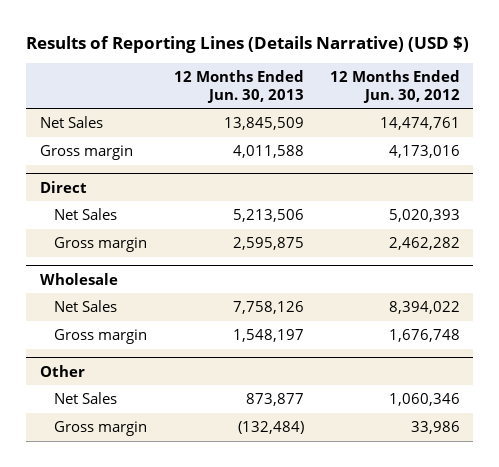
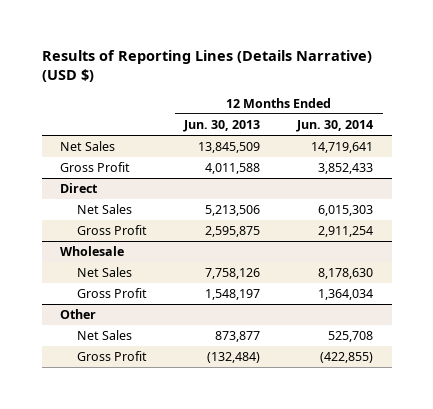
- | 12 Months Ended Jun. 30, 2013 | 12 Months Ended Jun. 30, 2012
+ | 12 Months Ended Jun. 30, 2013 | 12 Months Ended Jun. 30, 2014
- Gross margin | 4,011,588 | 4,173,016
+ Gross Profit | 4,011,588 | 3,852,433
@ Direct
- Gross margin | 2,595,875 | 2,462,282
+ Gross Profit | 2,595,875 | 2,911,254
@ Wholesale
- Gross margin | 1,548,197 | 1,676,748
+ Gross Profit | 1,548,197 | 1,364,034
@ Other
- Gross margin | (132,484) | 33,986
+ Gross Profit | (132,484) | (422,855)

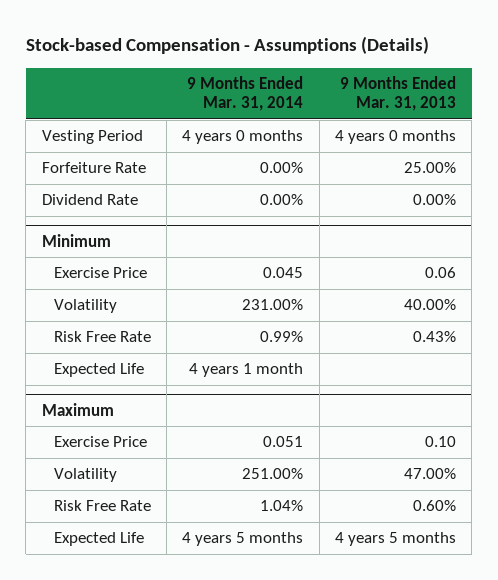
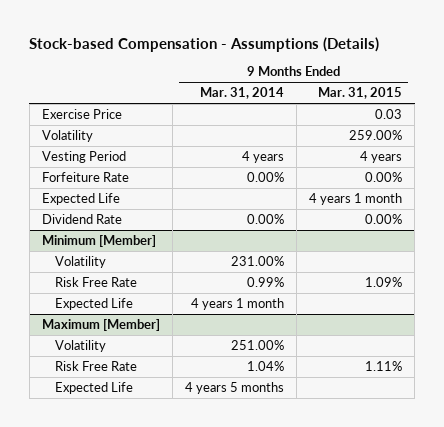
- | 9 Months Ended Mar. 31, 2014 | 9 Months Ended Mar. 31, 2013
+ | 9 Months Ended Mar. 31, 2014 | 9 Months Ended Mar. 31, 2015
- Vesting Period | 4 years 0 months | 4 years 0 months
+ Exercise Price | | 0.03
+ Volatility | | 259.00%
+ Vesting Period | 4 years | 4 years
+ Expected Life | | 4 years 1 month
- Minimum
- Exercise Price | 0.045 | 0.06
+ Minimum [Member]
- Maximum
- Exercise Price | 0.051 | 0.10
+ Maximum [Member]

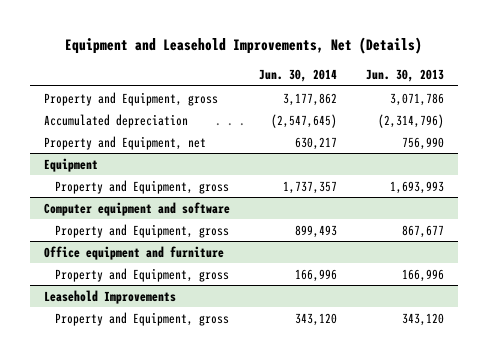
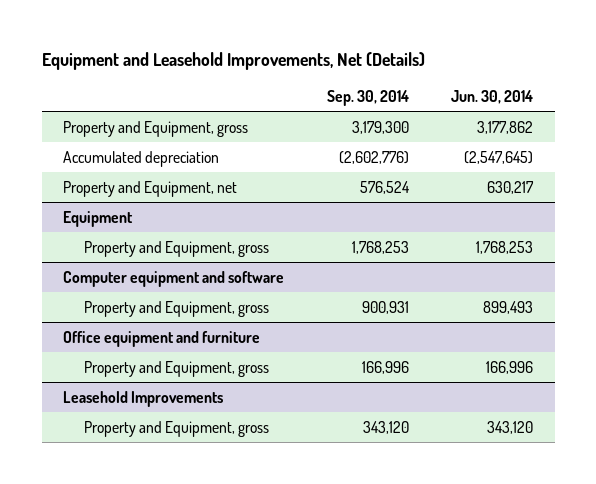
- | Jun. 30, 2014 | Jun. 30, 2013
+ | Sep. 30, 2014 | Jun. 30, 2014
@ Equipment
- Property and Equipment, gross | 1,737,357 | 1,693,993
+ Property and Equipment, gross | 1,768,253 | 1,768,253

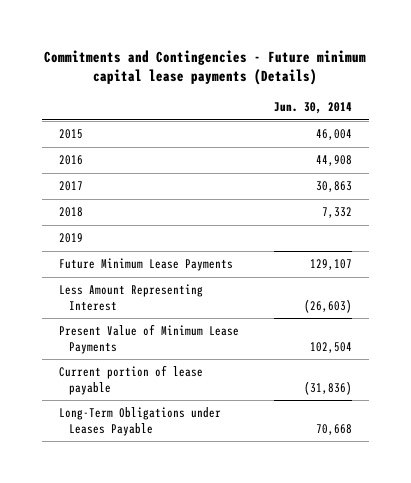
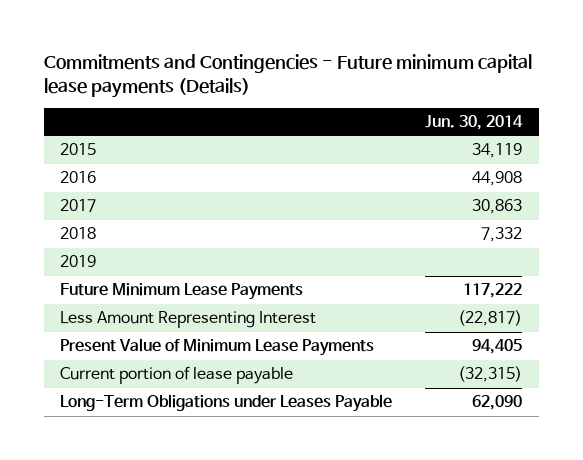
- 2015 | 46,004
+ 2015 | 34,119
- Future Minimum Lease Payments | 129,107
- Less Amount Representing Interest | (26,603)
- Present Value of Minimum Lease Payments | 102,504
- Current portion of lease payable | (31,836)
- Long-Term Obligations under Leases Payable | 70,668
+ Future Minimum Lease Payments | 117,222
+ Less Amount Representing Interest | (22,817)
+ Present Value of Minimum Lease Payments | 94,405
+ Current portion of lease payable | (32,315)
+ Long-Term Obligations under Leases Payable | 62,090

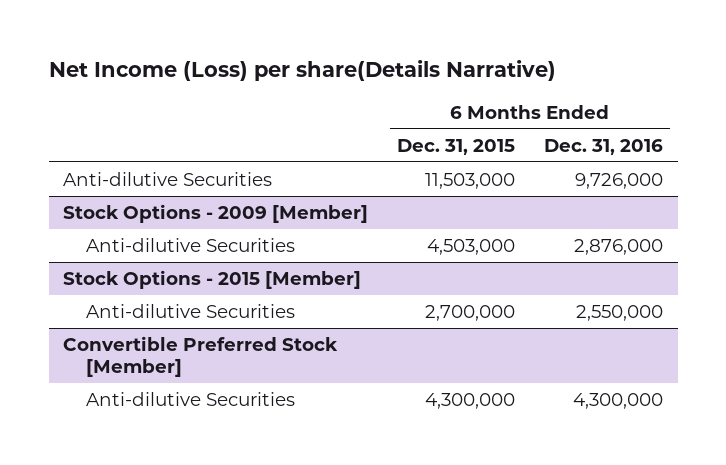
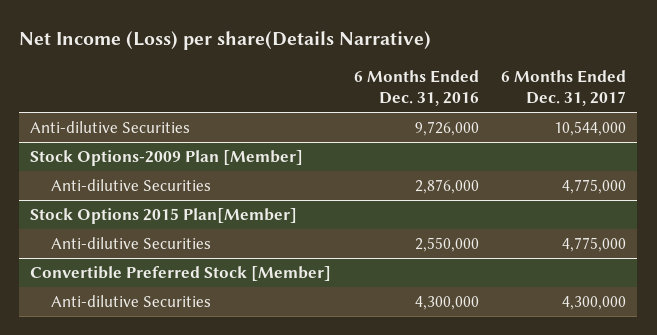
- | 6 Months Ended Dec. 31, 2015 | 6 Months Ended Dec. 31, 2016
+ | 6 Months Ended Dec. 31, 2016 | 6 Months Ended Dec. 31, 2017
- Stock Options - 2009 [Member]
+ Stock Options-2009 Plan [Member]
- Stock Options - 2015 [Member]
+ Stock Options 2015 Plan[Member]

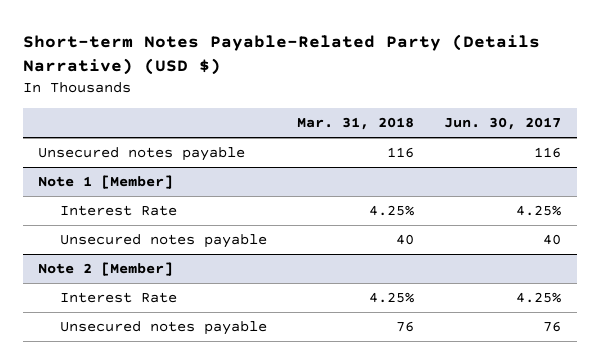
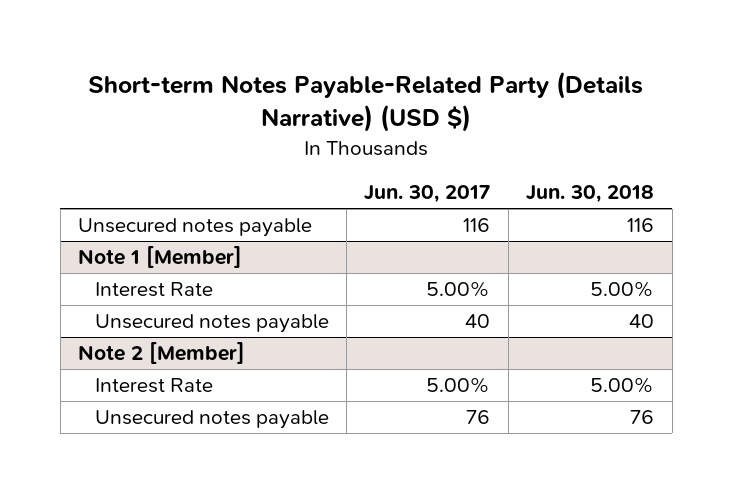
- | Mar. 31, 2018 | Jun. 30, 2017
+ | Jun. 30, 2017 | Jun. 30, 2018
@ Note 1 [Member]
- Interest Rate | 4.25% | 4.25%
+ Interest Rate | 5.00% | 5.00%
@ Note 2 [Member]
- Interest Rate | 4.25% | 4.25%
+ Interest Rate | 5.00% | 5.00%

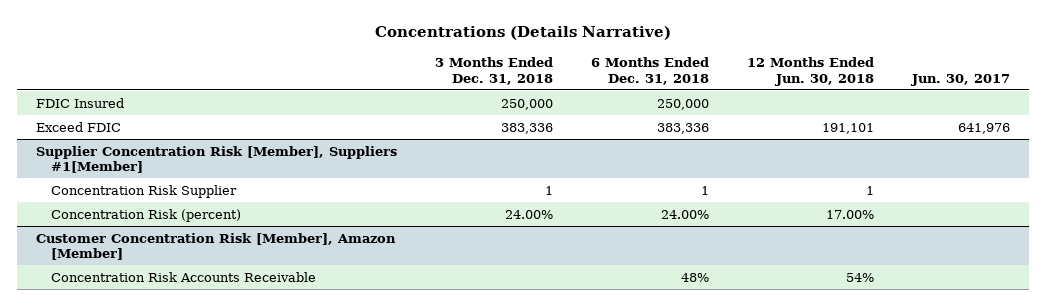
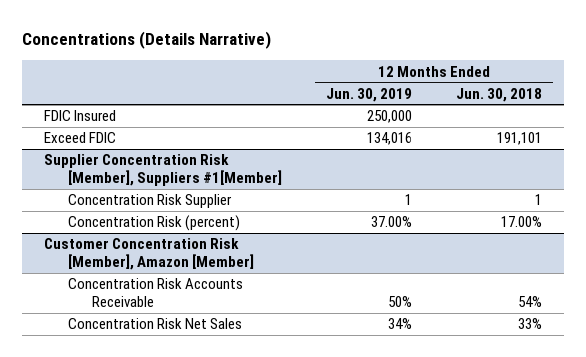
- | 3 Months Ended Dec. 31, 2018 | 6 Months Ended Dec. 31, 2018 | 12 Months Ended Jun. 30, 2018 | Jun. 30, 2017
+ | 12 Months Ended Jun. 30, 2019 | 12 Months Ended Jun. 30, 2018
@ Customer Concentration Risk [Member], Amazon [Member]
+ Concentration Risk Net Sales | 34% | 33%

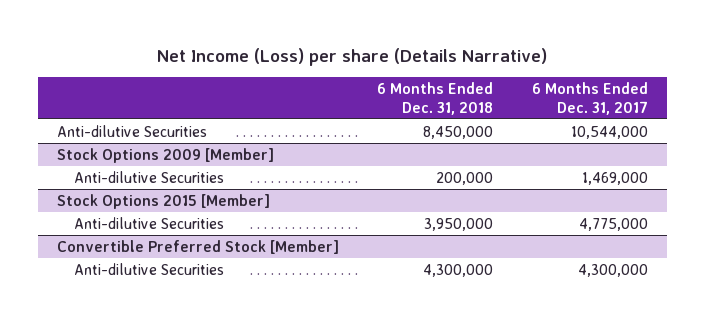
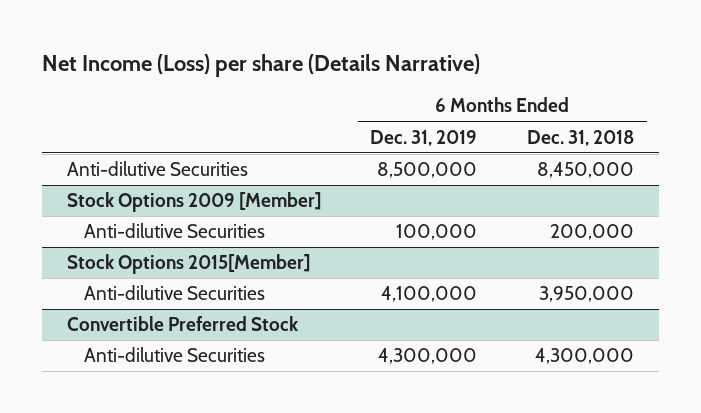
- | 6 Months Ended Dec. 31, 2018 | 6 Months Ended Dec. 31, 2017
+ | 6 Months Ended Dec. 31, 2019 | 6 Months Ended Dec. 31, 2018
- Stock Options 2015 [Member]
+ Stock Options 2015[Member]
- Convertible Preferred Stock [Member]
+ Convertible Preferred Stock

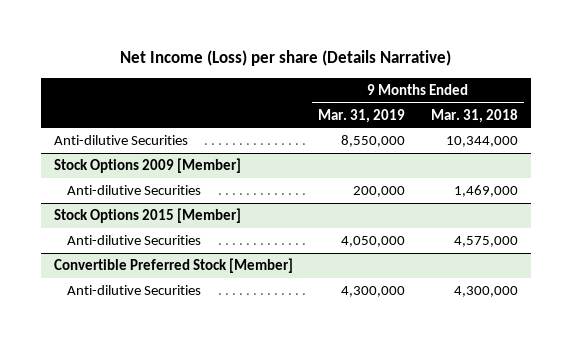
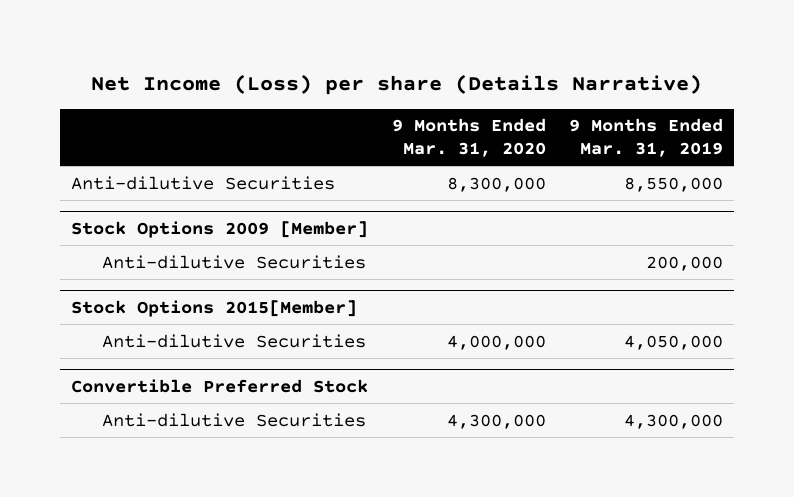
- | 9 Months Ended Mar. 31, 2019 | 9 Months Ended Mar. 31, 2018
+ | 9 Months Ended Mar. 31, 2020 | 9 Months Ended Mar. 31, 2019
- Stock Options 2015 [Member]
+ Stock Options 2015[Member]
- Convertible Preferred Stock [Member]
+ Convertible Preferred Stock

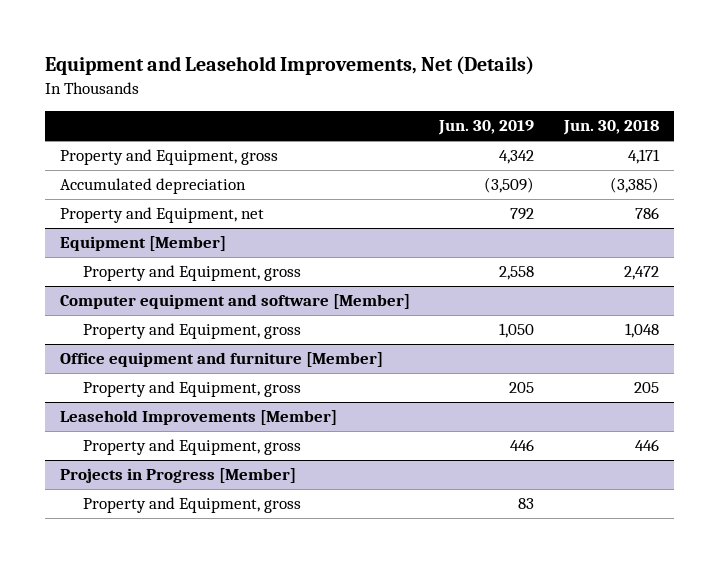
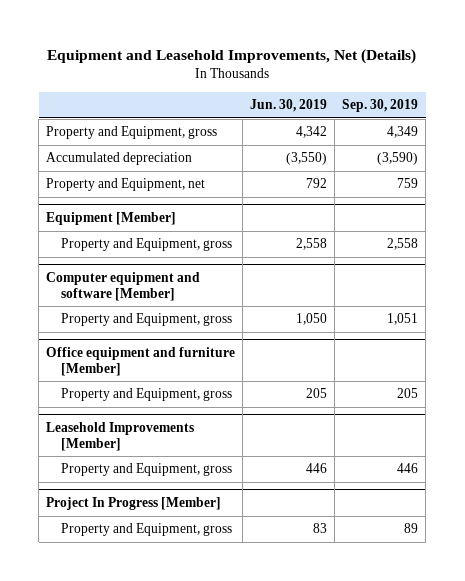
- | Jun. 30, 2019 | Jun. 30, 2018
+ | Jun. 30, 2019 | Sep. 30, 2019
- Accumulated depreciation | (3,509) | (3,385)
+ Accumulated depreciation | (3,550) | (3,590)
- Projects in Progress [Member]
+ Project In Progress [Member]

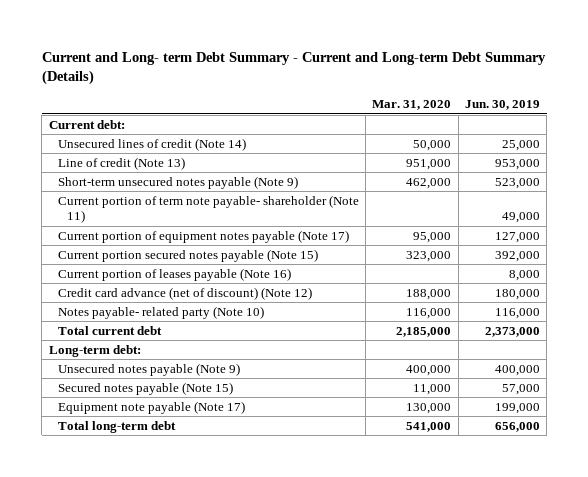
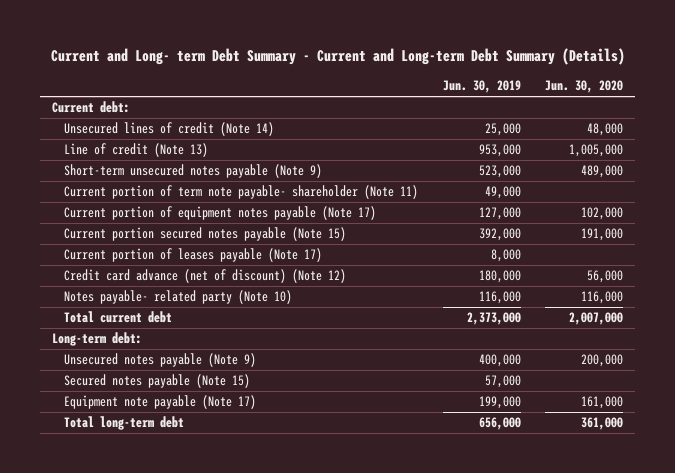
- | Mar. 31, 2020 | Jun. 30, 2019
+ | Jun. 30, 2019 | Jun. 30, 2020
- Current portion of leases payable (Note 16) | | 8,000
+ Current portion of leases payable (Note 17) | 8,000 |

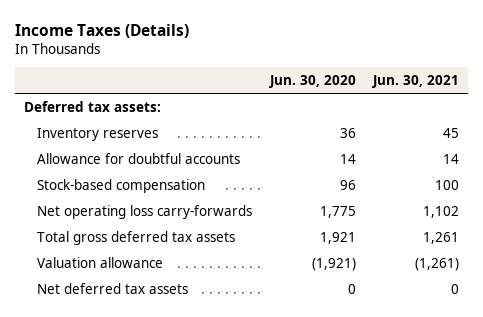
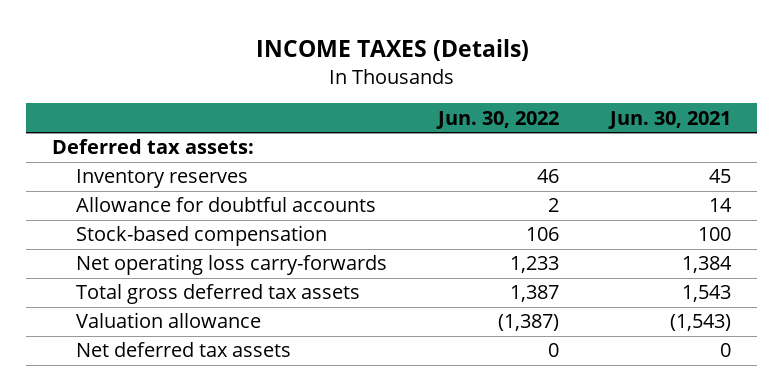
- Income Taxes (Details)
+ INCOME TAXES (Details)
- | Jun. 30, 2020 | Jun. 30, 2021
+ | Jun. 30, 2022 | Jun. 30, 2021
- Net operating loss carry-forwards | 1,775 | 1,102
- Total gross deferred tax assets | 1,921 | 1,261
- Valuation allowance | (1,921) | (1,261)
+ Net operating loss carry-forwards | 1,233 | 1,384
+ Total gross deferred tax assets | 1,387 | 1,543
+ Valuation allowance | (1,387) | (1,543)

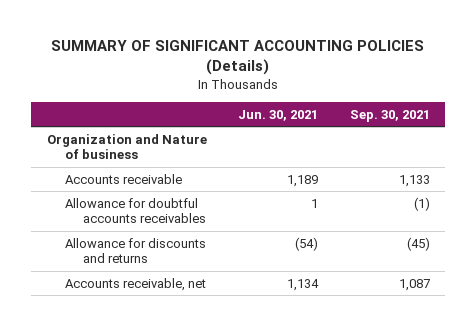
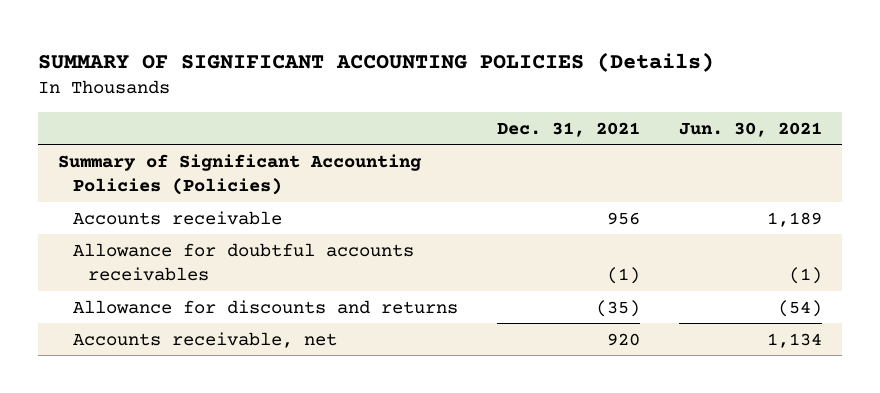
- | Jun. 30, 2021 | Sep. 30, 2021
+ | Dec. 31, 2021 | Jun. 30, 2021
- Organization and Nature of business
+ Summary of Significant Accounting Policies (Policies)
- Allowance for doubtful accounts receivables | 1 | (1)
+ Allowance for doubtful accounts receivables | (1) | (1)

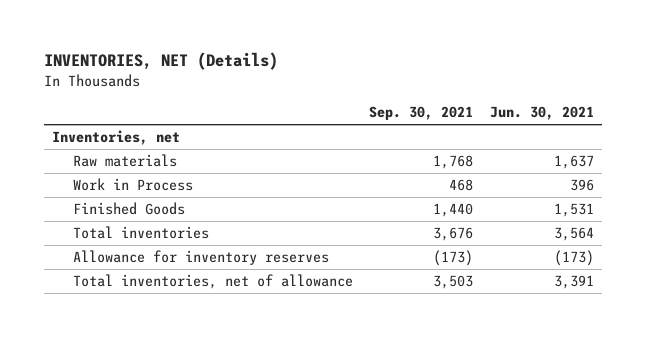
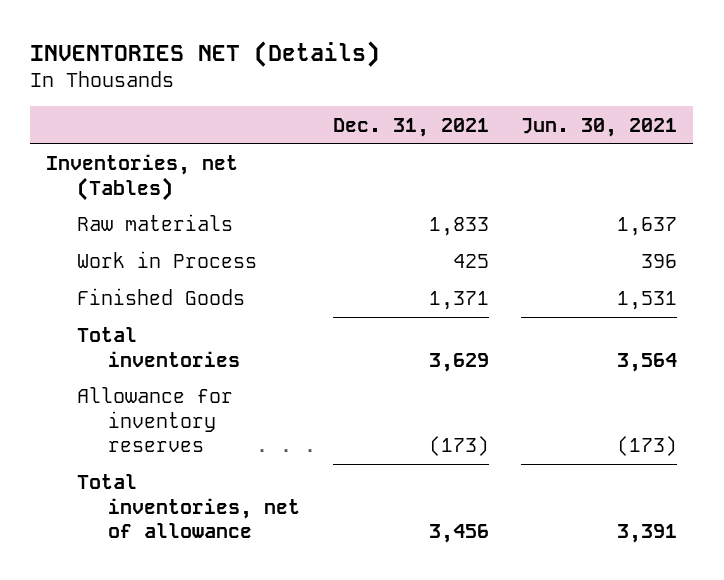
- INVENTORIES, NET (Details)
+ INVENTORIES NET (Details)
- | Sep. 30, 2021 | Jun. 30, 2021
+ | Dec. 31, 2021 | Jun. 30, 2021
- Inventories, net
+ Inventories, net (Tables)

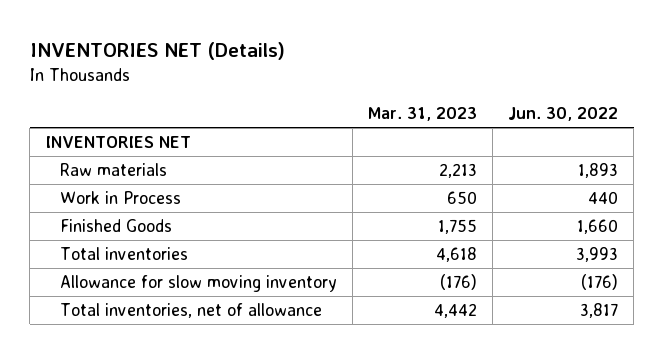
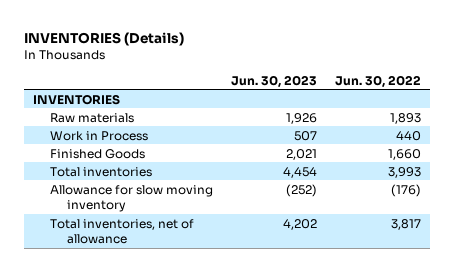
- INVENTORIES NET (Details)
+ INVENTORIES (Details)
- | Mar. 31, 2023 | Jun. 30, 2022
+ | Jun. 30, 2023 | Jun. 30, 2022
- INVENTORIES NET
+ INVENTORIES

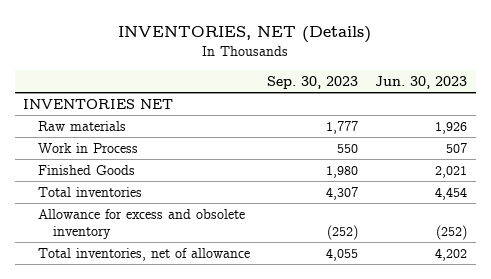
- INVENTORIES (Details)
+ INVENTORIES, NET (Details)
- | Jun. 30, 2023 | Jun. 30, 2022
+ | Sep. 30, 2023 | Jun. 30, 2023
- INVENTORIES
+ INVENTORIES NET
- Allowance for slow moving inventory | (252) | (176)
+ Allowance for excess and obsolete inventory | (252) | (252)

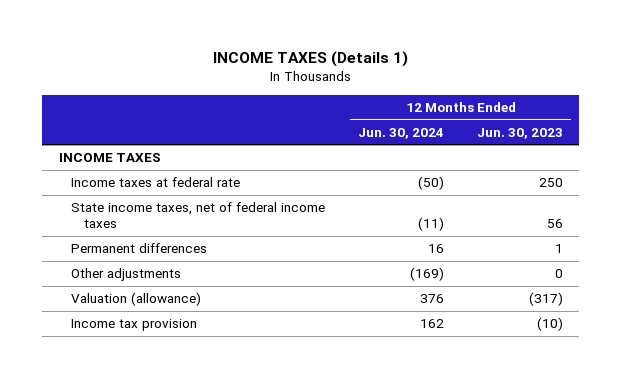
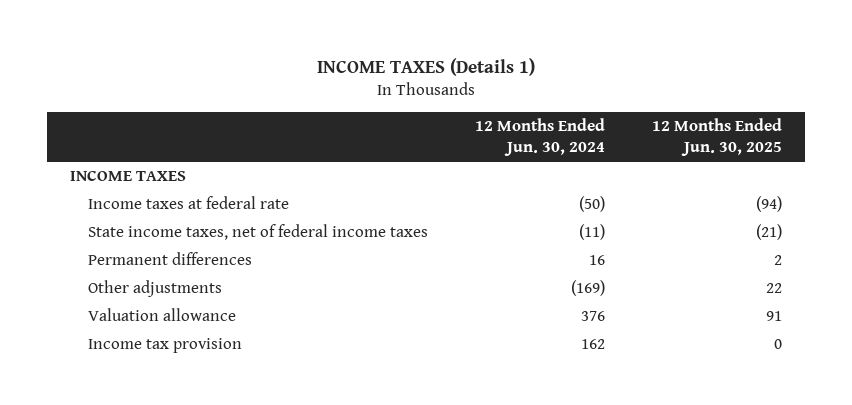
- | 12 Months Ended Jun. 30, 2024 | 12 Months Ended Jun. 30, 2023
+ | 12 Months Ended Jun. 30, 2024 | 12 Months Ended Jun. 30, 2025
- Valuation (allowance) | 376 | (317)
+ Valuation allowance | 376 | 91

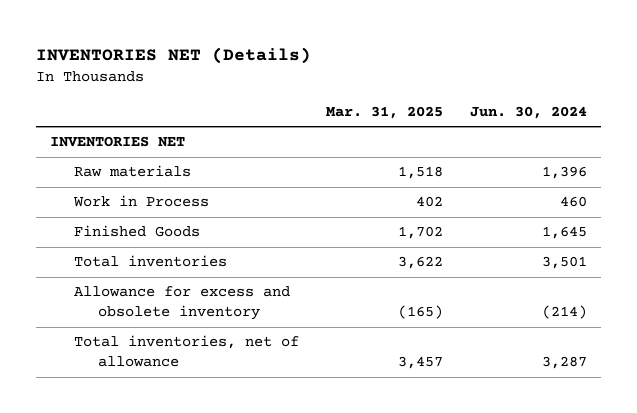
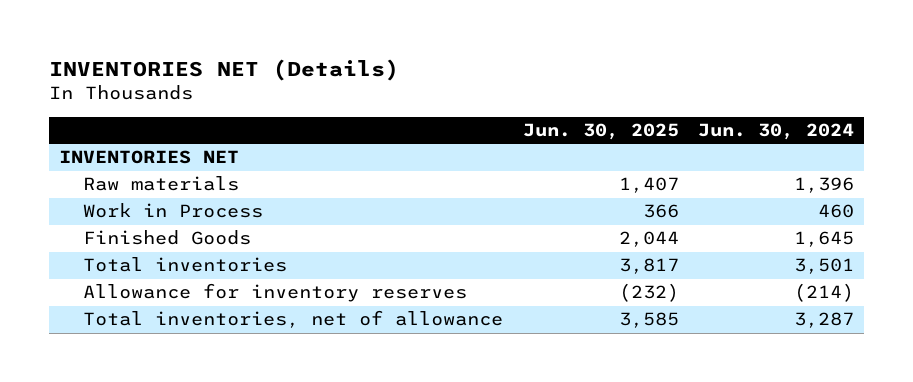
- | Mar. 31, 2025 | Jun. 30, 2024
+ | Jun. 30, 2025 | Jun. 30, 2024
- Allowance for excess and obsolete inventory | (165) | (214)
+ Allowance for inventory reserves | (232) | (214)

